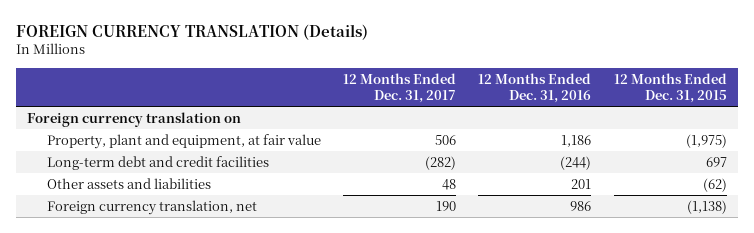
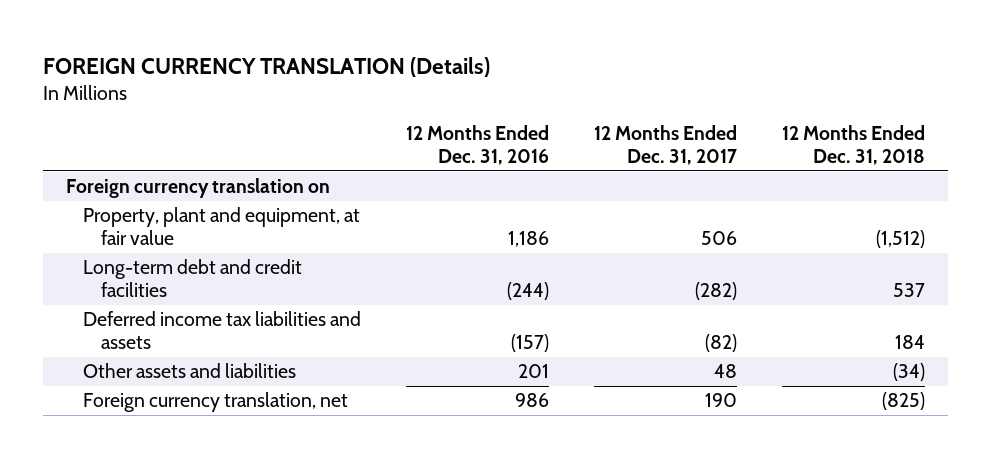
- | 12 Months Ended Dec. 31, 2017 | 12 Months Ended Dec. 31, 2016 | 12 Months Ended Dec. 31, 2015
+ | 12 Months Ended Dec. 31, 2016 | 12 Months Ended Dec. 31, 2017 | 12 Months Ended Dec. 31, 2018
+ Deferred income tax liabilities and assets | (157) | (82) | 184

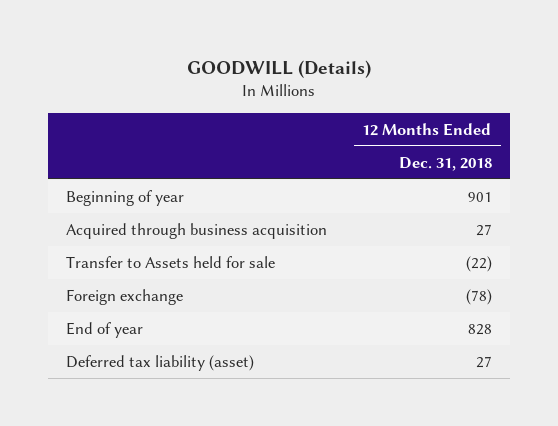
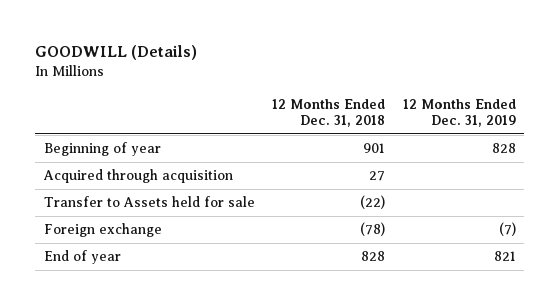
- | 12 Months Ended Dec. 31, 2018
+ | 12 Months Ended Dec. 31, 2018 | 12 Months Ended Dec. 31, 2019
- Acquired through business acquisition | 27
+ Acquired through acquisition | 27 |
- Deferred tax liability (asset) | 27

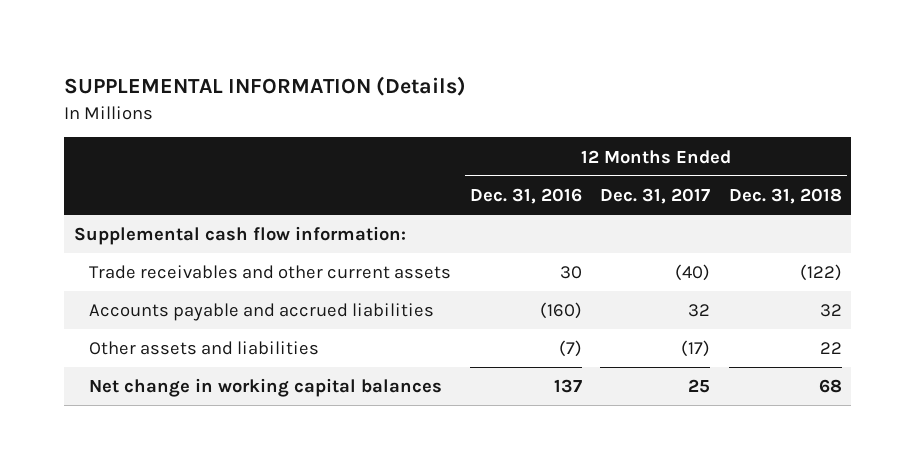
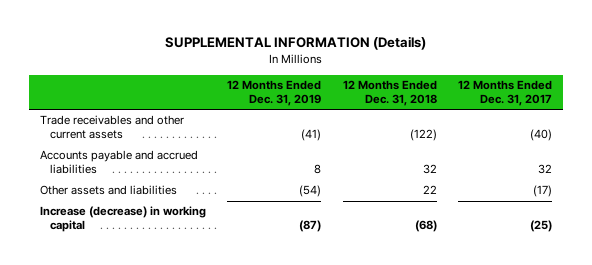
- | 12 Months Ended Dec. 31, 2016 | 12 Months Ended Dec. 31, 2017 | 12 Months Ended Dec. 31, 2018
+ | 12 Months Ended Dec. 31, 2019 | 12 Months Ended Dec. 31, 2018 | 12 Months Ended Dec. 31, 2017
- Supplemental cash flow information:
- Net change in working capital balances | 137 | 25 | 68
+ Increase (decrease) in working capital | (87) | (68) | (25)

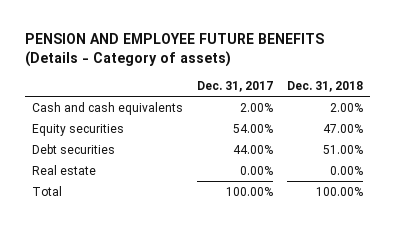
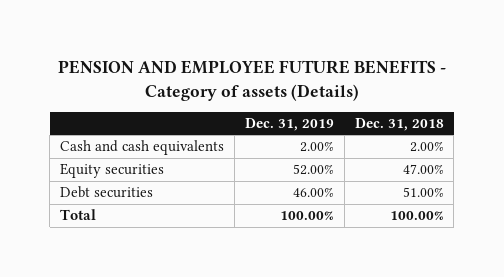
- PENSION AND EMPLOYEE FUTURE BENEFITS (Details - Category of assets)
+ PENSION AND EMPLOYEE FUTURE BENEFITS - Category of assets (Details)
- | Dec. 31, 2017 | Dec. 31, 2018
+ | Dec. 31, 2019 | Dec. 31, 2018
- Real estate | 0.00% | 0.00%

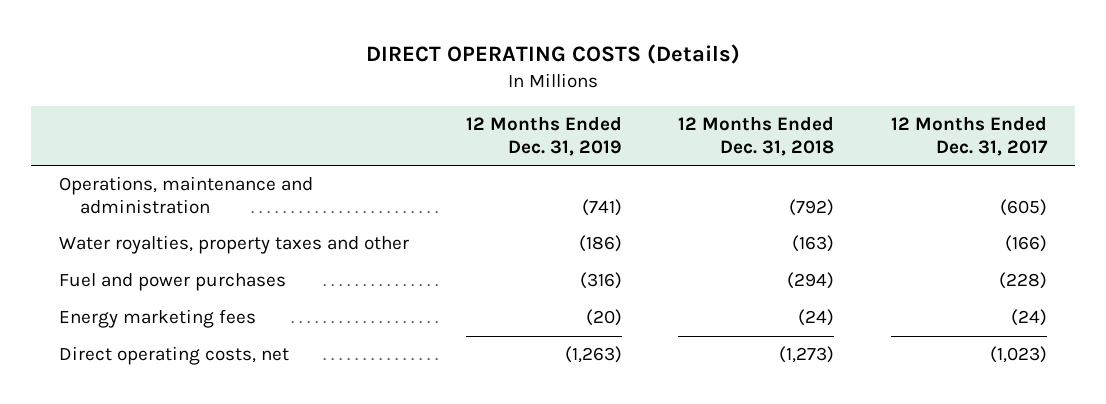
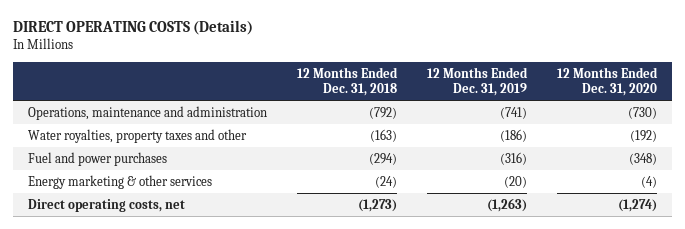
- | 12 Months Ended Dec. 31, 2019 | 12 Months Ended Dec. 31, 2018 | 12 Months Ended Dec. 31, 2017
+ | 12 Months Ended Dec. 31, 2018 | 12 Months Ended Dec. 31, 2019 | 12 Months Ended Dec. 31, 2020
- Energy marketing fees | (20) | (24) | (24)
+ Energy marketing & other services | (24) | (20) | (4)

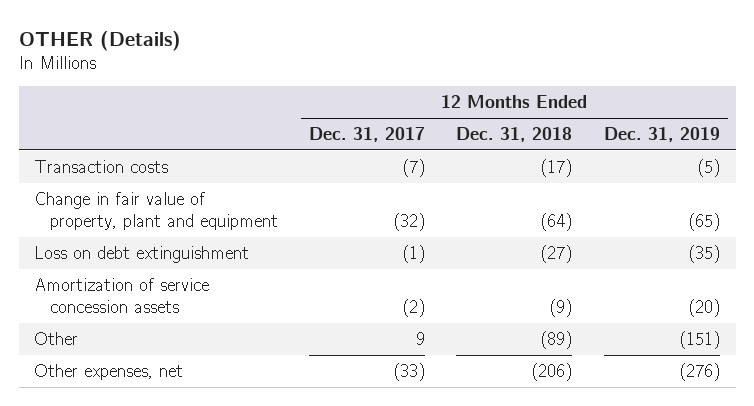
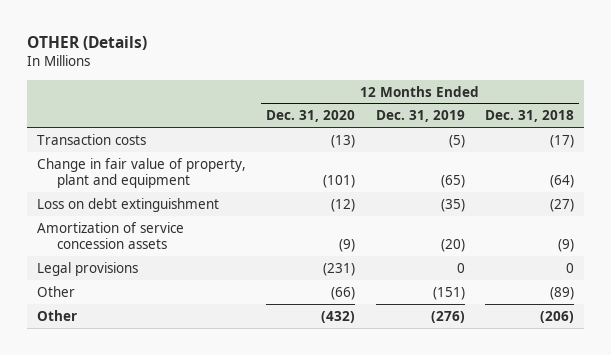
- | 12 Months Ended Dec. 31, 2017 | 12 Months Ended Dec. 31, 2018 | 12 Months Ended Dec. 31, 2019
+ | 12 Months Ended Dec. 31, 2020 | 12 Months Ended Dec. 31, 2019 | 12 Months Ended Dec. 31, 2018
+ Legal provisions | (231) | 0 | 0
- Other expenses, net | (33) | (206) | (276)
+ Other | (432) | (276) | (206)

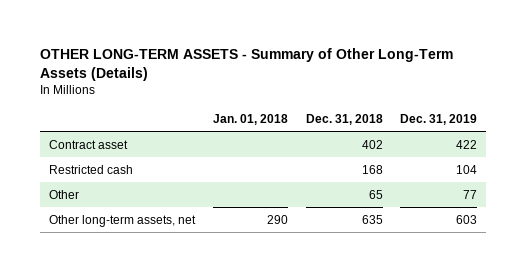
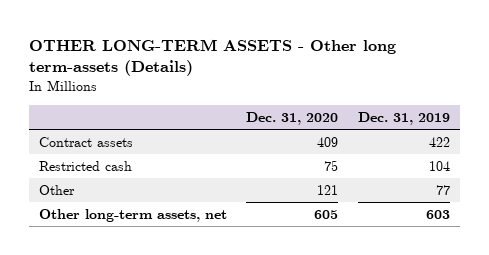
- OTHER LONG-TERM ASSETS - Summary of Other Long-Term Assets (Details)
+ OTHER LONG-TERM ASSETS - Other long term-assets (Details)
- | Jan. 01, 2018 | Dec. 31, 2018 | Dec. 31, 2019
+ | Dec. 31, 2020 | Dec. 31, 2019
- Contract asset | | 402 | 422
+ Contract assets | 409 | 422

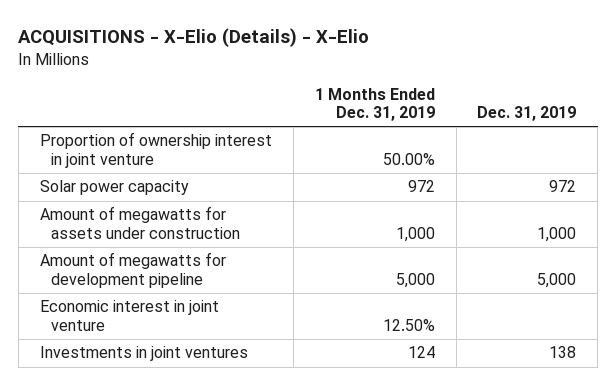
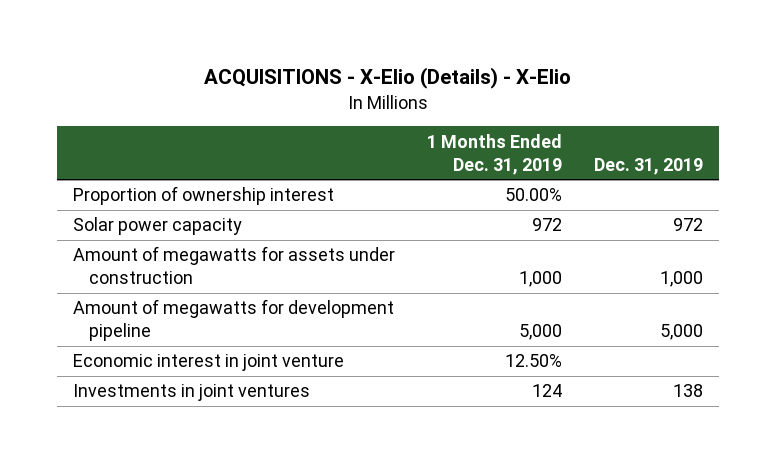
- Proportion of ownership interest in joint venture | 50.00% |
+ Proportion of ownership interest | 50.00% |

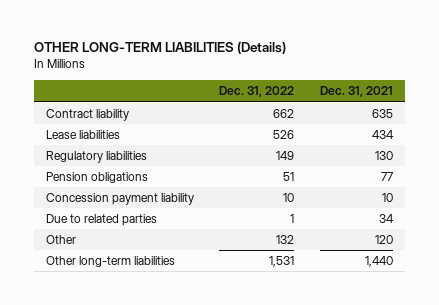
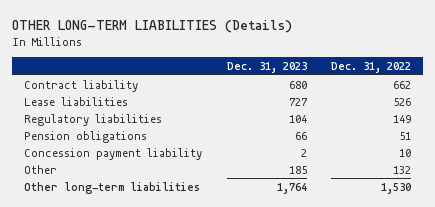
- | Dec. 31, 2022 | Dec. 31, 2021
+ | Dec. 31, 2023 | Dec. 31, 2022
- Due to related parties | 1 | 34
- Other long-term liabilities | 1,531 | 1,440
+ Other long-term liabilities | 1,764 | 1,530

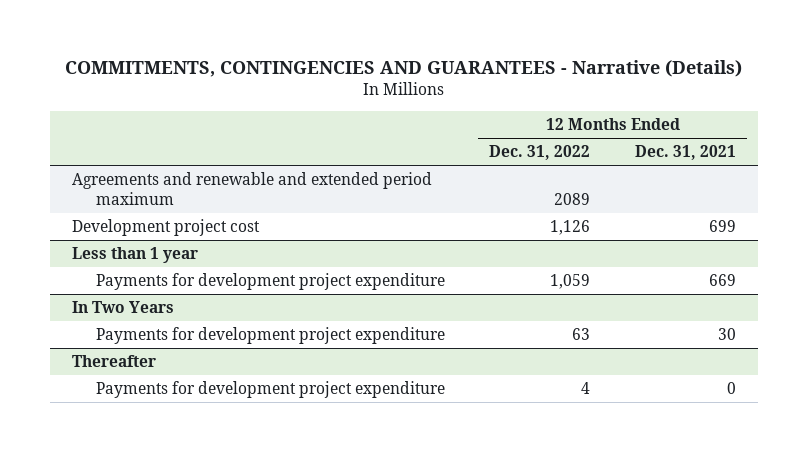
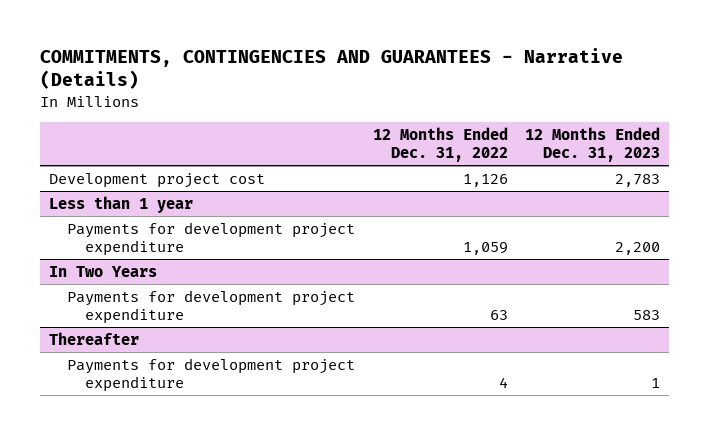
- | 12 Months Ended Dec. 31, 2022 | 12 Months Ended Dec. 31, 2021
+ | 12 Months Ended Dec. 31, 2022 | 12 Months Ended Dec. 31, 2023
- Agreements and renewable and extended period maximum | 2089 |

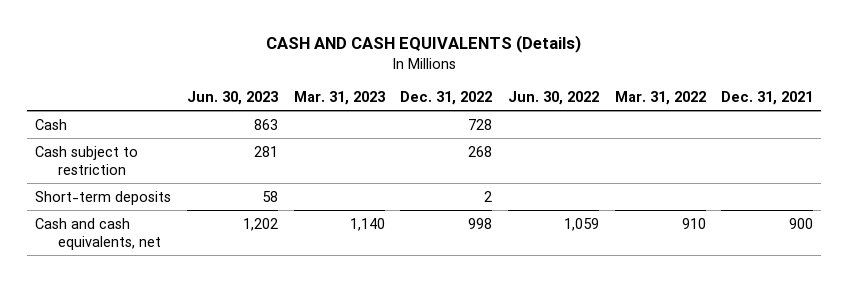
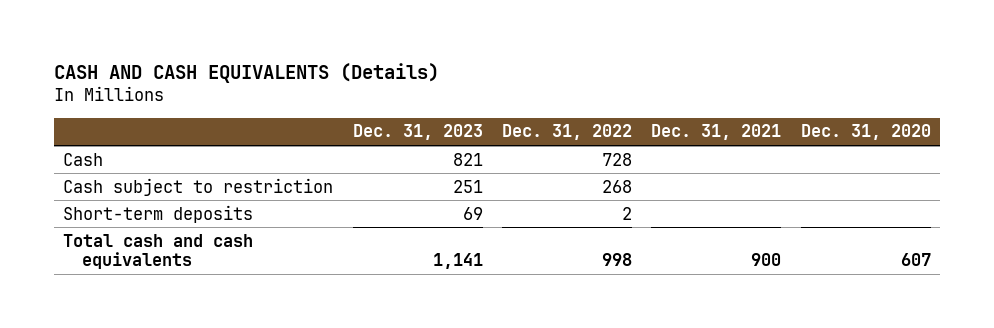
- | Jun. 30, 2023 | Mar. 31, 2023 | Dec. 31, 2022 | Jun. 30, 2022 | Mar. 31, 2022 | Dec. 31, 2021
+ | Dec. 31, 2023 | Dec. 31, 2022 | Dec. 31, 2021 | Dec. 31, 2020
- Cash and cash equivalents, net | 1,202 | 1,140 | 998 | 1,059 | 910 | 900
+ Total cash and cash equivalents | 1,141 | 998 | 900 | 607

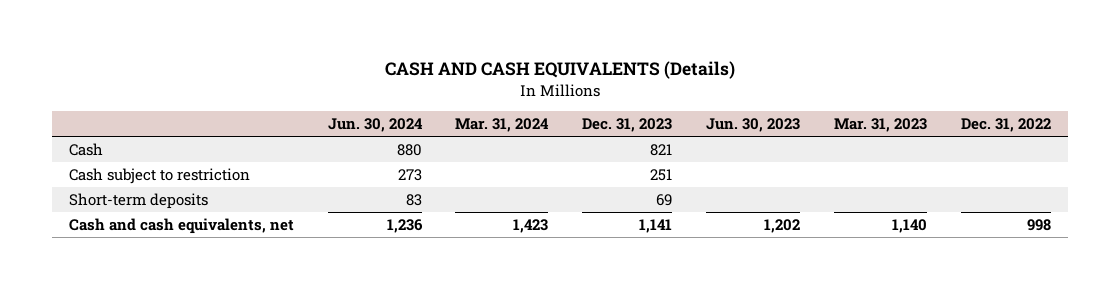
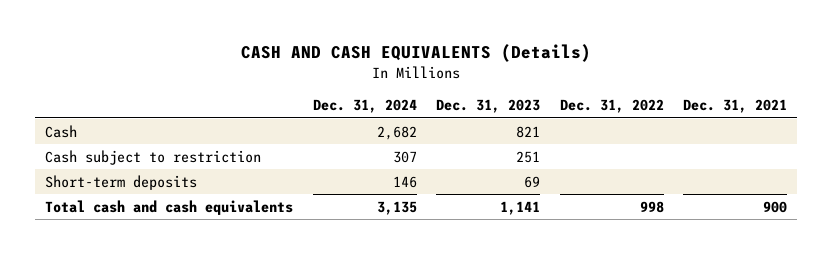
- | Jun. 30, 2024 | Mar. 31, 2024 | Dec. 31, 2023 | Jun. 30, 2023 | Mar. 31, 2023 | Dec. 31, 2022
+ | Dec. 31, 2024 | Dec. 31, 2023 | Dec. 31, 2022 | Dec. 31, 2021
- Cash and cash equivalents, net | 1,236 | 1,423 | 1,141 | 1,202 | 1,140 | 998
+ Total cash and cash equivalents | 3,135 | 1,141 | 998 | 900

